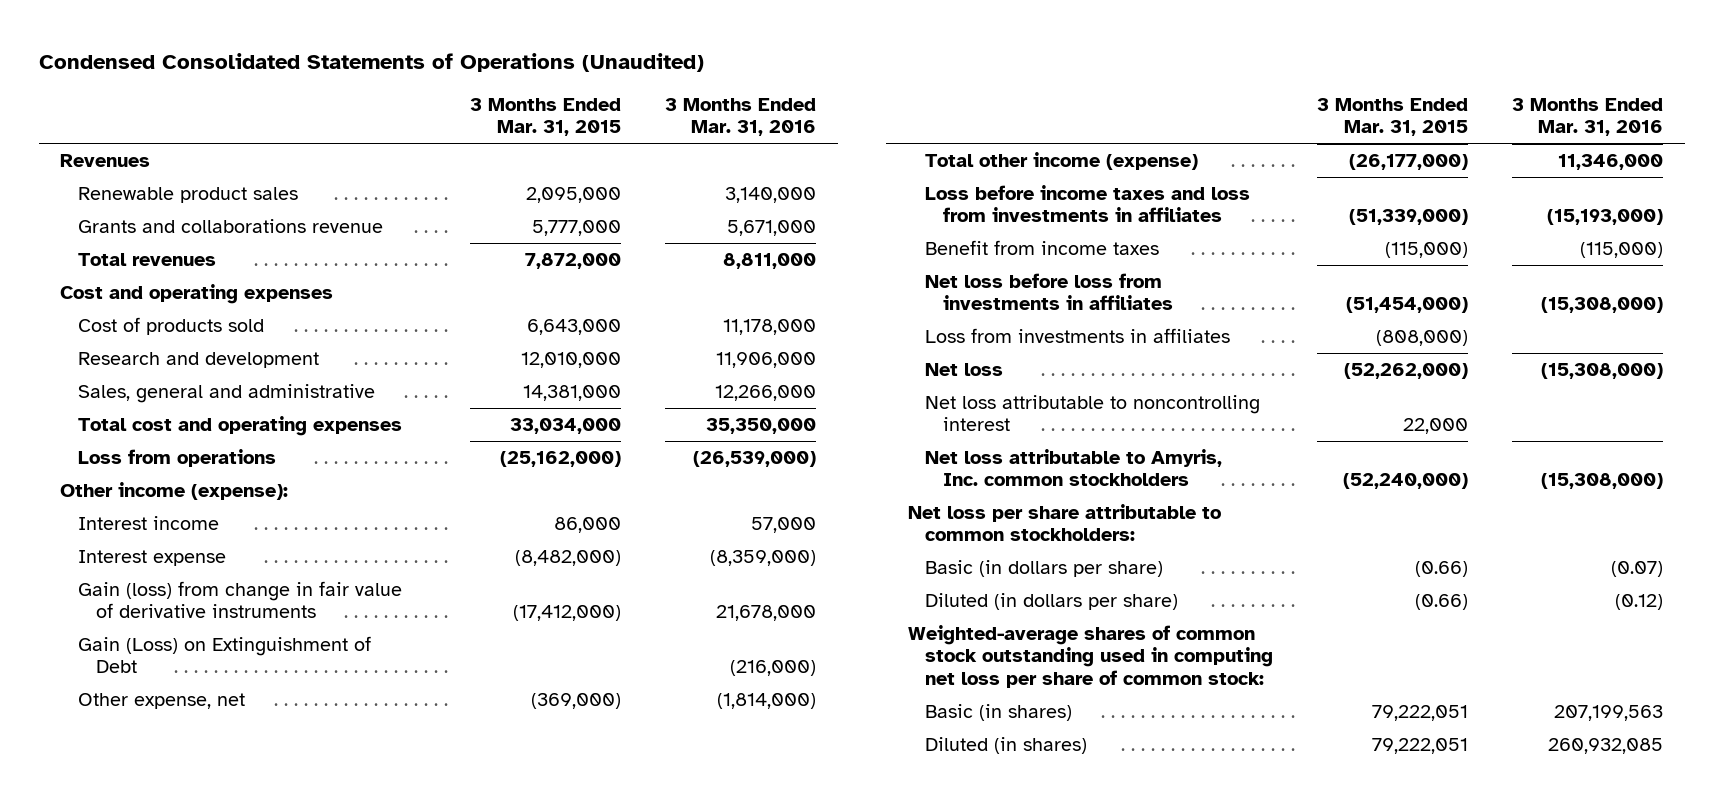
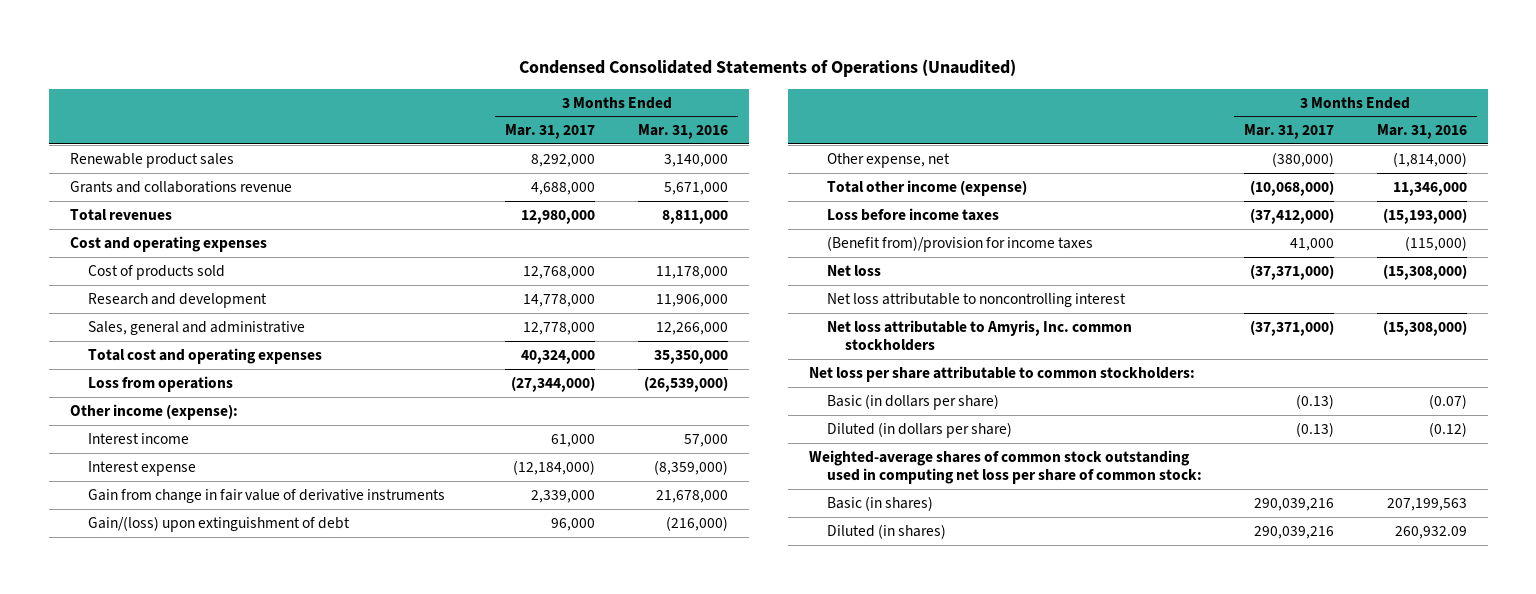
- | 3 Months Ended Mar. 31, 2015 | 3 Months Ended Mar. 31, 2016
+ | 3 Months Ended Mar. 31, 2017 | 3 Months Ended Mar. 31, 2016
- Revenues
- Gain (loss) from change in fair value of derivative instruments | (17,412,000) | 21,678,000
- Gain (Loss) on Extinguishment of Debt | | (216,000)
+ Gain from change in fair value of derivative instruments | 2,339,000 | 21,678,000
+ Gain/(loss) upon extinguishment of debt | 96,000 | (216,000)
- Loss before income taxes and loss from investments in affiliates | (51,339,000) | (15,193,000)
- Benefit from income taxes | (115,000) | (115,000)
- Net loss before loss from investments in affiliates | (51,454,000) | (15,308,000)
- Loss from investments in affiliates | (808,000) |
+ Loss before income taxes | (37,412,000) | (15,193,000)
+ (Benefit from)/provision for income taxes | 41,000 | (115,000)
- Diluted (in shares) | 79,222,051 | 260,932,085
+ Diluted (in shares) | 290,039,216 | 260,932.09

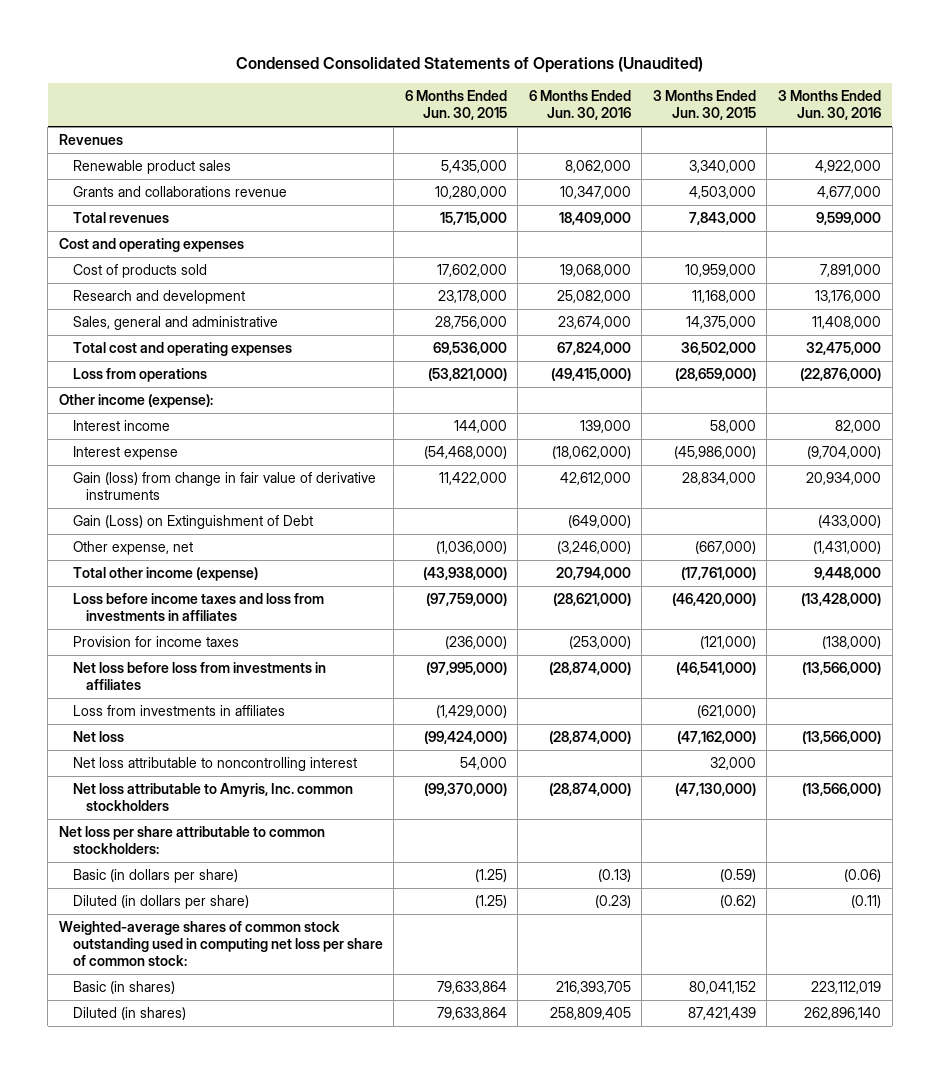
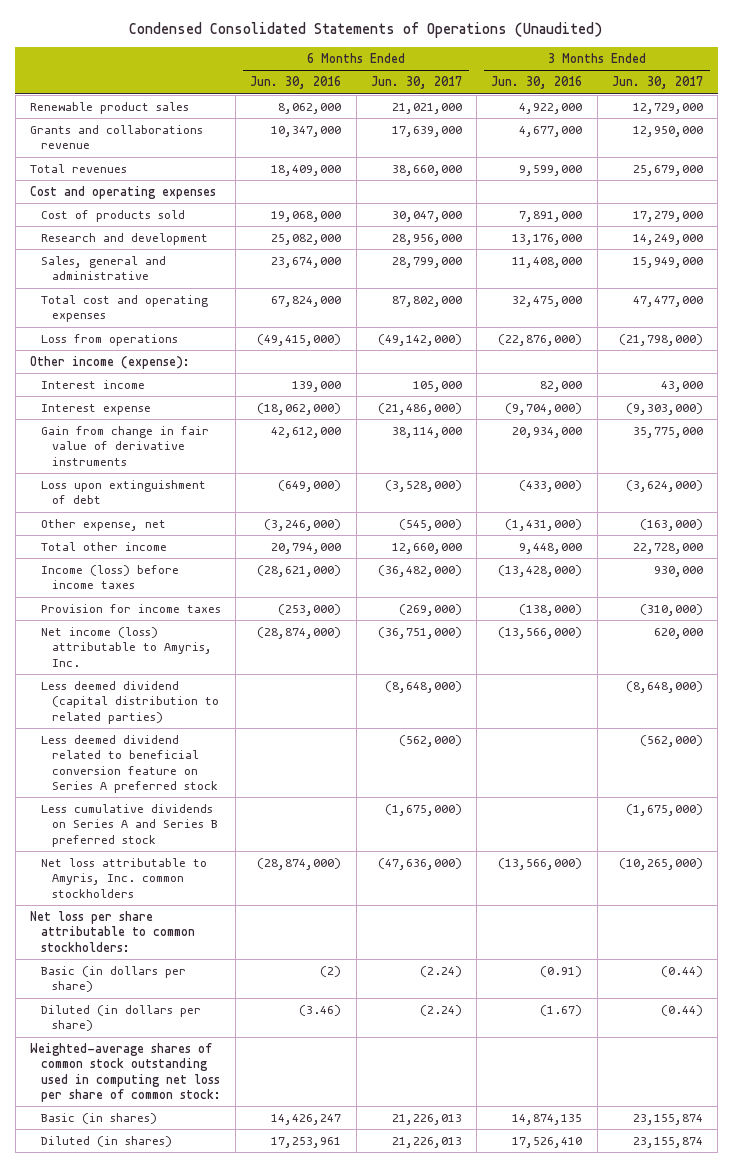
- | 6 Months Ended Jun. 30, 2015 | 6 Months Ended Jun. 30, 2016 | 3 Months Ended Jun. 30, 2015 | 3 Months Ended Jun. 30, 2016
+ | 6 Months Ended Jun. 30, 2016 | 6 Months Ended Jun. 30, 2017 | 3 Months Ended Jun. 30, 2016 | 3 Months Ended Jun. 30, 2017
- Revenues
- Gain (loss) from change in fair value of derivative instruments | 11,422,000 | 42,612,000 | 28,834,000 | 20,934,000
- Gain (Loss) on Extinguishment of Debt | | (649,000) | | (433,000)
+ Gain from change in fair value of derivative instruments | 42,612,000 | 38,114,000 | 20,934,000 | 35,775,000
+ Loss upon extinguishment of debt | (649,000) | (3,528,000) | (433,000) | (3,624,000)
- Total other income (expense) | (43,938,000) | 20,794,000 | (17,761,000) | 9,448,000
- Loss before income taxes and loss from investments in affiliates | (97,759,000) | (28,621,000) | (46,420,000) | (13,428,000)
+ Total other income | 20,794,000 | 12,660,000 | 9,448,000 | 22,728,000
+ Income (loss) before income taxes | (28,621,000) | (36,482,000) | (13,428,000) | 930,000
- Net loss before loss from investments in affiliates | (97,995,000) | (28,874,000) | (46,541,000) | (13,566,000)
- Loss from investments in affiliates | (1,429,000) | | (621,000) |
- Net loss | (99,424,000) | (28,874,000) | (47,162,000) | (13,566,000)
- Net loss attributable to noncontrolling interest | 54,000 | | 32,000 |
+ Net income (loss) attributable to Amyris, Inc. | (28,874,000) | (36,751,000) | (13,566,000) | 620,000
+ Less deemed dividend (capital distribution to related parties) | | (8,648,000) | | (8,648,000)
+ Less deemed dividend related to beneficial conversion feature on Series A preferred stock | | (562,000) | | (562,000)
+ Less cumulative dividends on Series A and Series B preferred stock | | (1,675,000) | | (1,675,000)
- Basic (in dollars per share) | (1.25) | (0.13) | (0.59) | (0.06)
- Diluted (in dollars per share) | (1.25) | (0.23) | (0.62) | (0.11)
+ Basic (in dollars per share) | (2) | (2.24) | (0.91) | (0.44)
+ Diluted (in dollars per share) | (3.46) | (2.24) | (1.67) | (0.44)
- Basic (in shares) | 79,633,864 | 216,393,705 | 80,041,152 | 223,112,019
- Diluted (in shares) | 79,633,864 | 258,809,405 | 87,421,439 | 262,896,140
+ Basic (in shares) | 14,426,247 | 21,226,013 | 14,874,135 | 23,155,874
+ Diluted (in shares) | 17,253,961 | 21,226,013 | 17,526,410 | 23,155,874

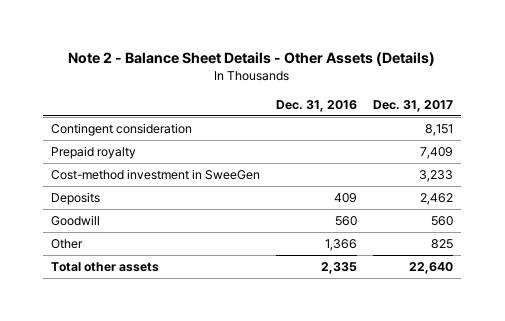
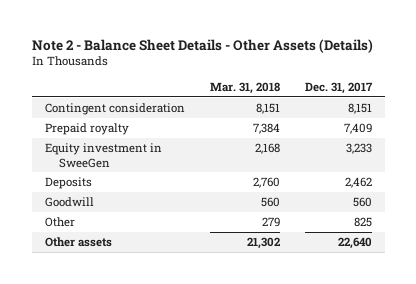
- | Dec. 31, 2016 | Dec. 31, 2017
+ | Mar. 31, 2018 | Dec. 31, 2017
- Cost-method investment in SweeGen | | 3,233
+ Equity investment in SweeGen | 2,168 | 3,233
- Total other assets | 2,335 | 22,640
+ Other assets | 21,302 | 22,640

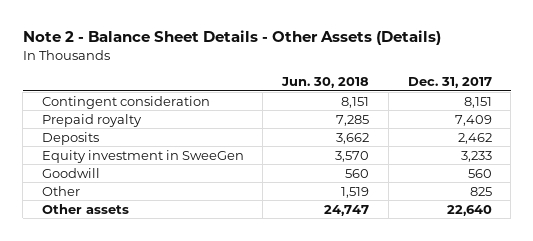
- | Mar. 31, 2018 | Dec. 31, 2017
+ | Jun. 30, 2018 | Dec. 31, 2017
moved down: Equity investment in SweeGen | 3,570 | 3,233

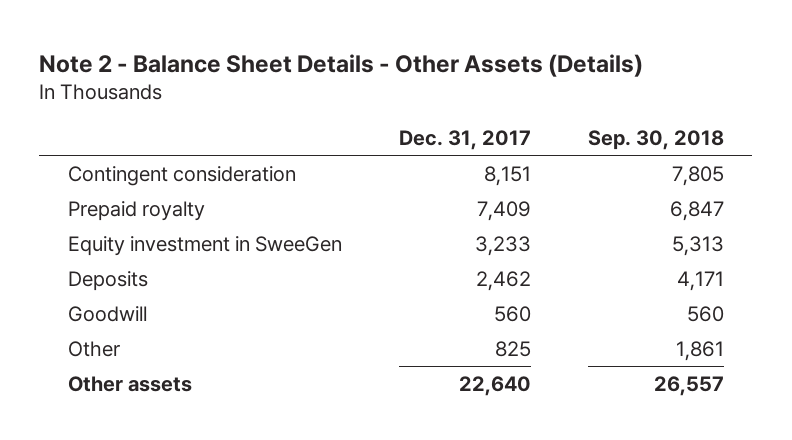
- | Jun. 30, 2018 | Dec. 31, 2017
+ | Dec. 31, 2017 | Sep. 30, 2018
moved down: Deposits | 2,462 | 4,171

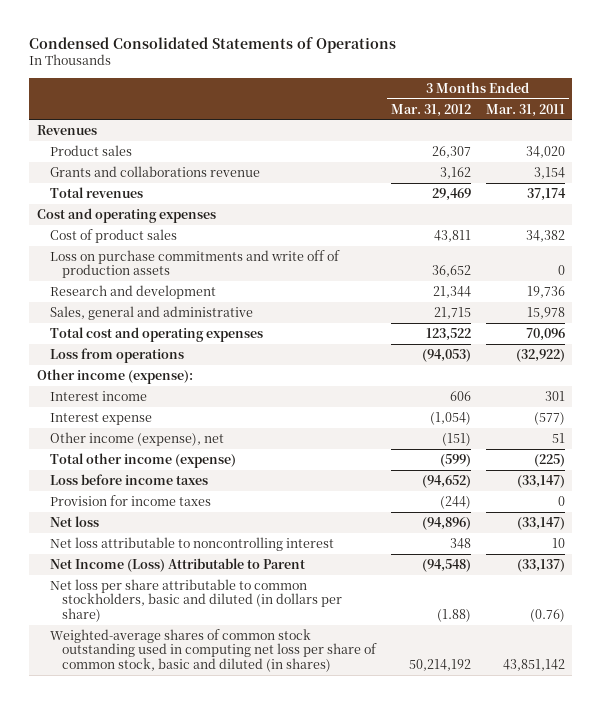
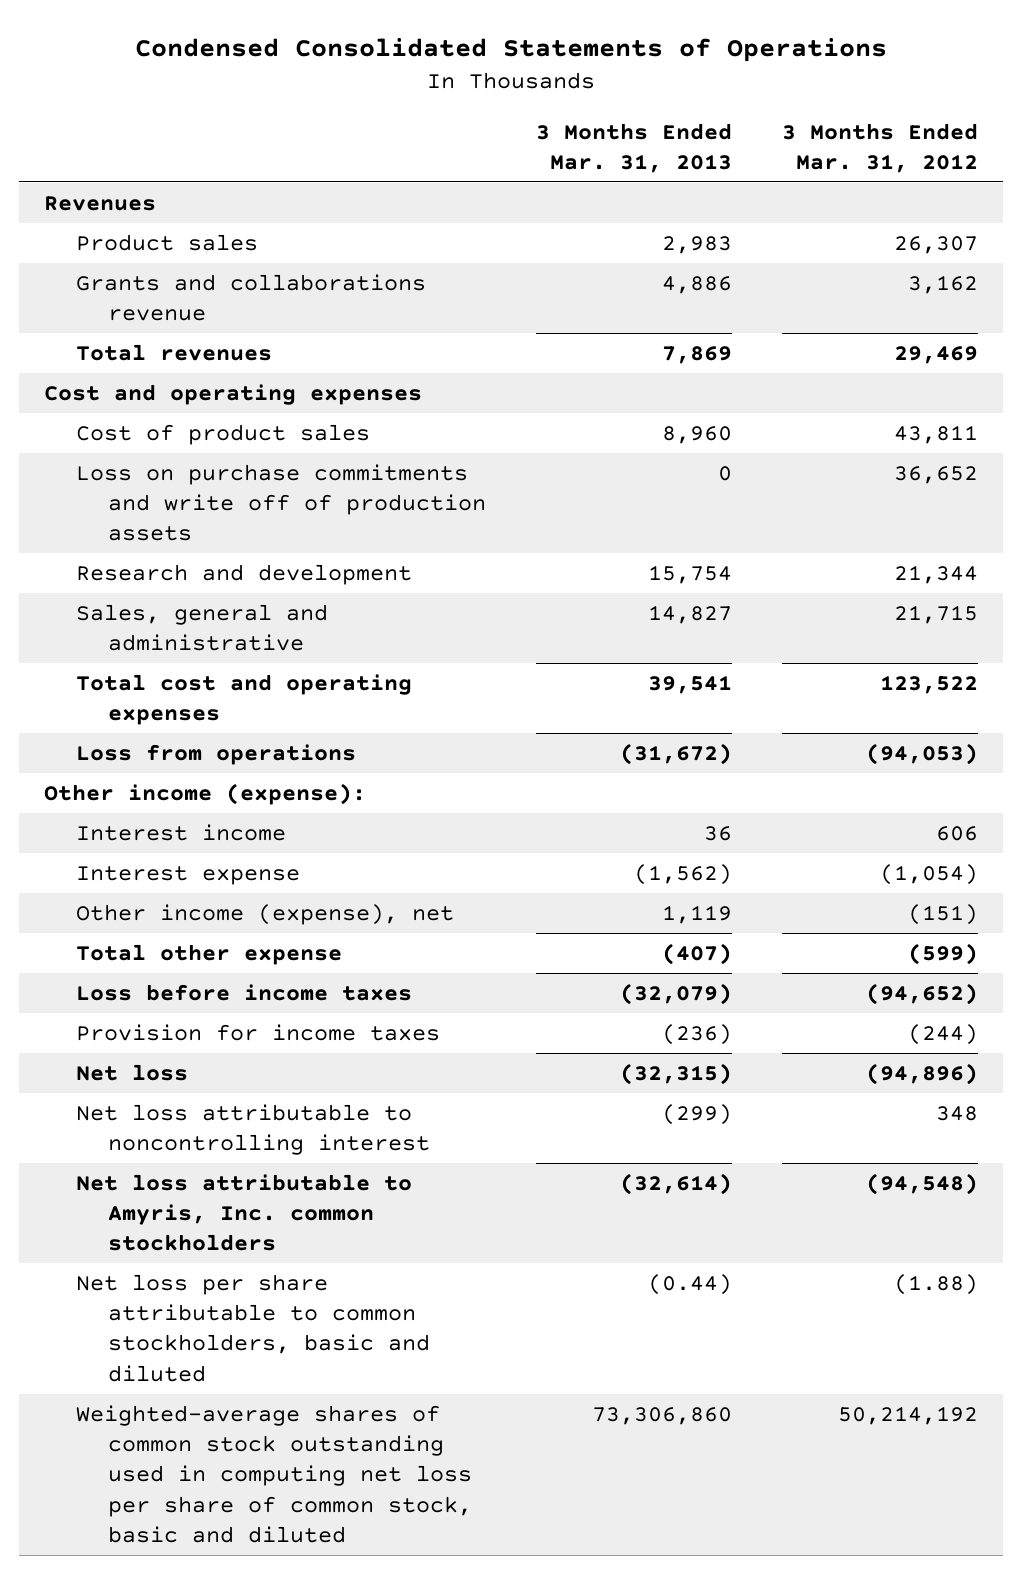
- | 3 Months Ended Mar. 31, 2012 | 3 Months Ended Mar. 31, 2011
+ | 3 Months Ended Mar. 31, 2013 | 3 Months Ended Mar. 31, 2012
- Total other income (expense) | (599) | (225)
+ Total other expense | (407) | (599)
- Net Income (Loss) Attributable to Parent | (94,548) | (33,137)
- Net loss per share attributable to common stockholders, basic and diluted (in dollars per share) | (1.88) | (0.76)
- Weighted-average shares of common stock outstanding used in computing net loss per share of common stock, basic and diluted (in shares) | 50,214,192 | 43,851,142
+ Net loss attributable to Amyris, Inc. common stockholders | (32,614) | (94,548)
+ Net loss per share attributable to common stockholders, basic and diluted | (0.44) | (1.88)
+ Weighted-average shares of common stock outstanding used in computing net loss per share of common stock, basic and diluted | 73,306,860 | 50,214,192

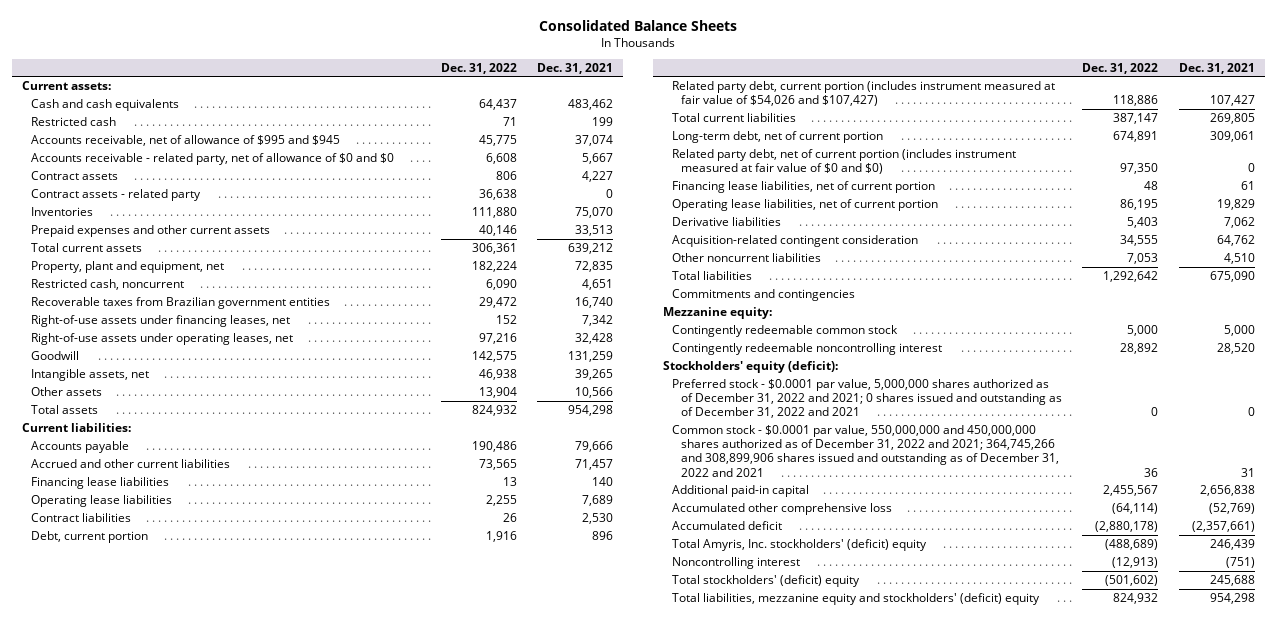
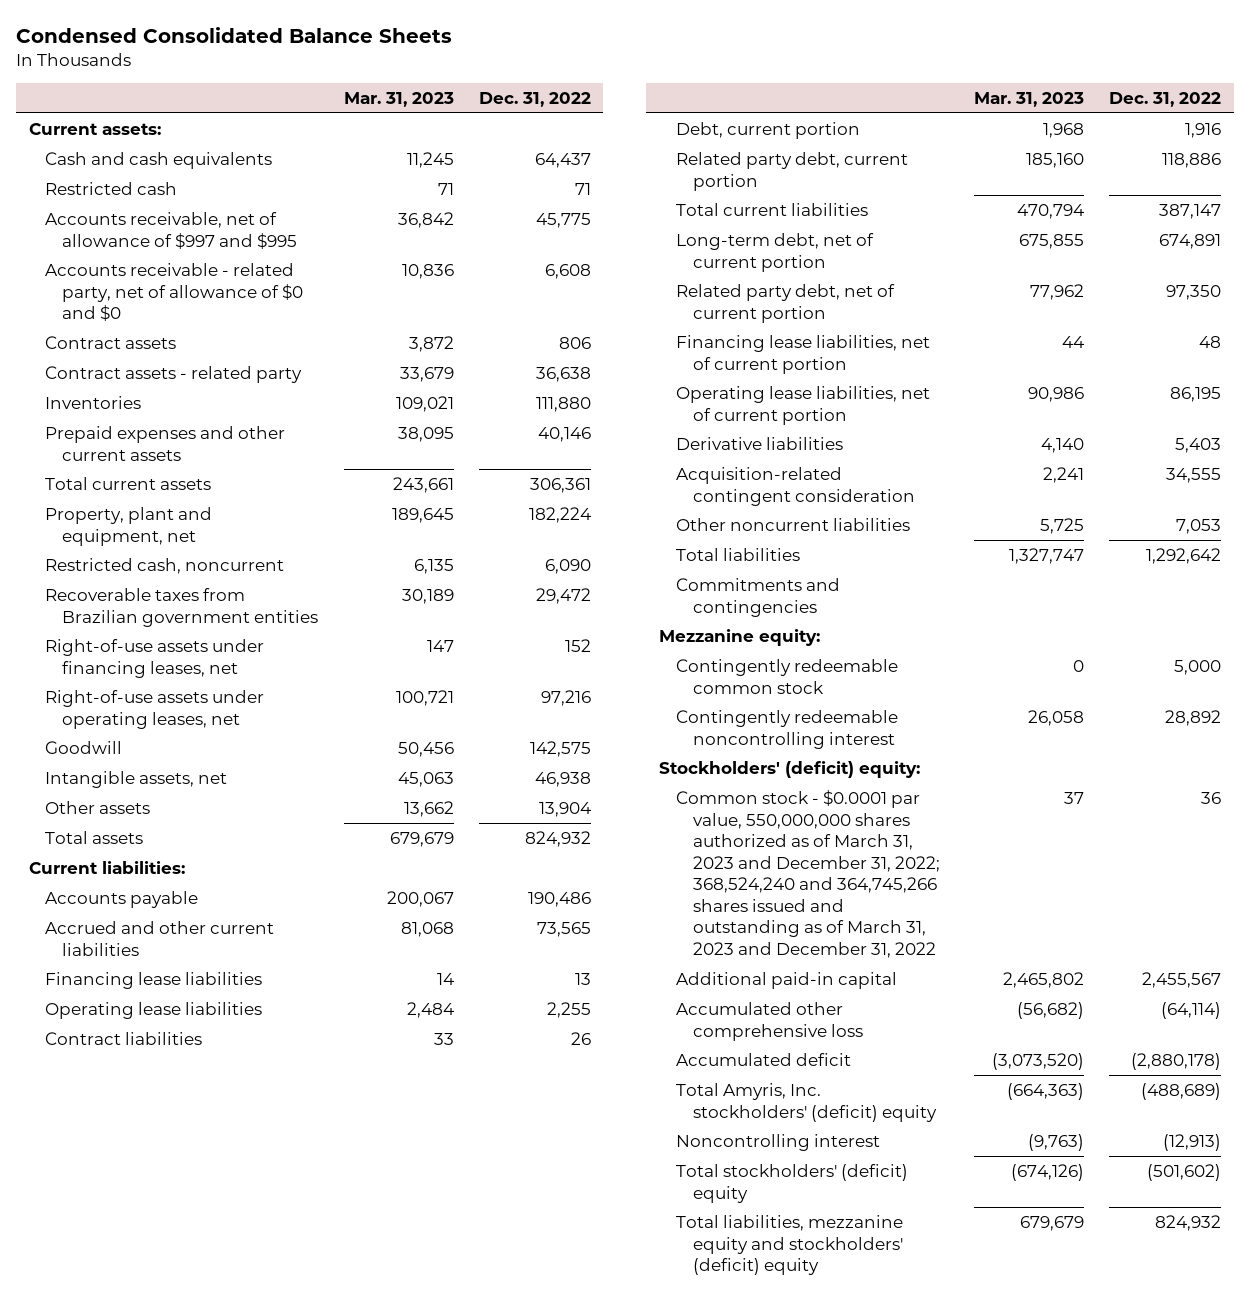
- Consolidated Balance Sheets
+ Condensed Consolidated Balance Sheets
- | Dec. 31, 2022 | Dec. 31, 2021
+ | Mar. 31, 2023 | Dec. 31, 2022
- Accounts receivable, net of allowance of $995 and $945 | 45,775 | 37,074
+ Accounts receivable, net of allowance of $997 and $995 | 36,842 | 45,775
- Related party debt, current portion (includes instrument measured at fair value of $54,026 and $107,427) | 118,886 | 107,427
+ Related party debt, current portion | 185,160 | 118,886
- Related party debt, net of current portion (includes instrument measured at fair value of $0 and $0) | 97,350 | 0
+ Related party debt, net of current portion | 77,962 | 97,350
- Stockholders' equity (deficit):
- Preferred stock - $0.0001 par value, 5,000,000 shares authorized as of December 31, 2022 and 2021; 0 shares issued and outstanding as of December 31, 2022 and 2021 | 0 | 0
- Common stock - $0.0001 par value, 550,000,000 and 450,000,000 shares authorized as of December 31, 2022 and 2021; 364,745,266 and 308,899,906 shares issued and outstanding as of December 31, 2022 and 2021 | 36 | 31
+ Stockholders' (deficit) equity:
+ Common stock - $0.0001 par value, 550,000,000 shares authorized as of March 31, 2023 and December 31, 2022; 368,524,240 and 364,745,266 shares issued and outstanding as of March 31, 2023 and December 31, 2022 | 37 | 36

